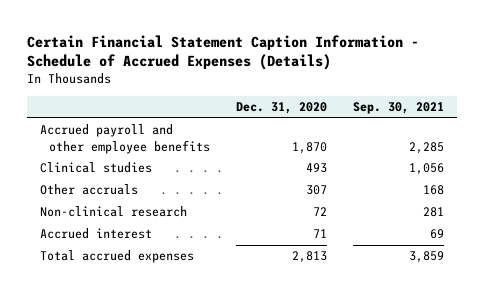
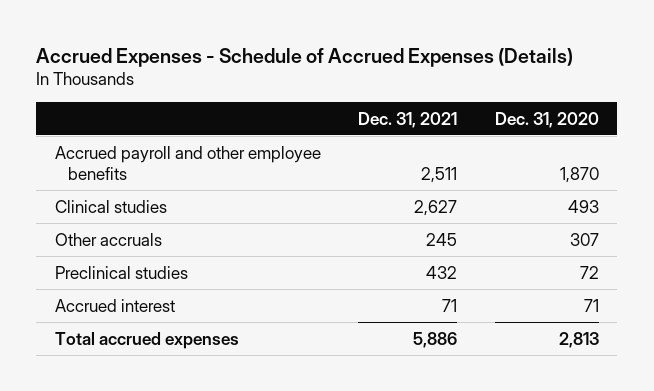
- Certain Financial Statement Caption Information - Schedule of Accrued Expenses (Details)
+ Accrued Expenses - Schedule of Accrued Expenses (Details)
- | Dec. 31, 2020 | Sep. 30, 2021
+ | Dec. 31, 2021 | Dec. 31, 2020
- Non-clinical research | 72 | 281
+ Preclinical studies | 432 | 72

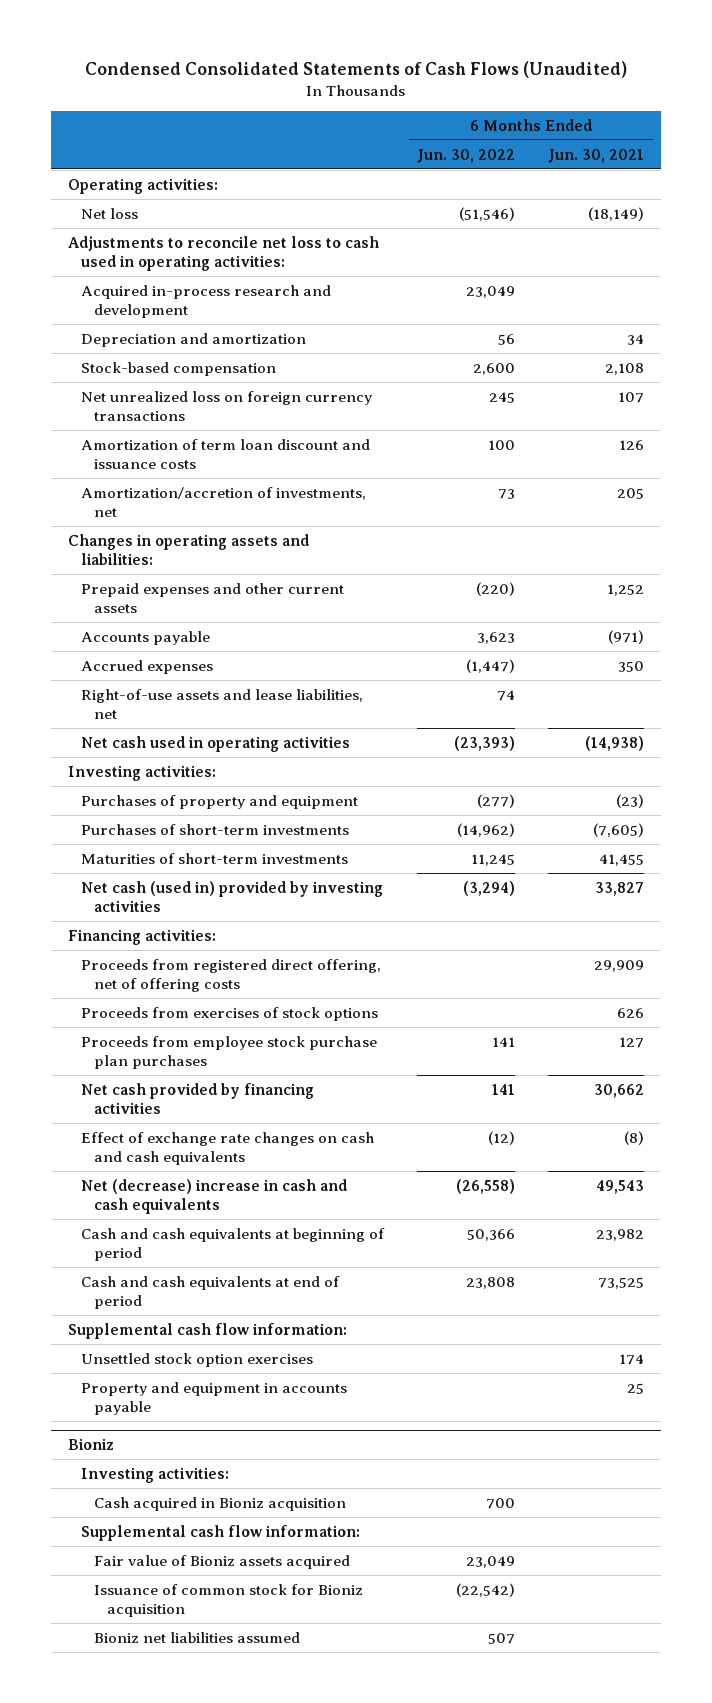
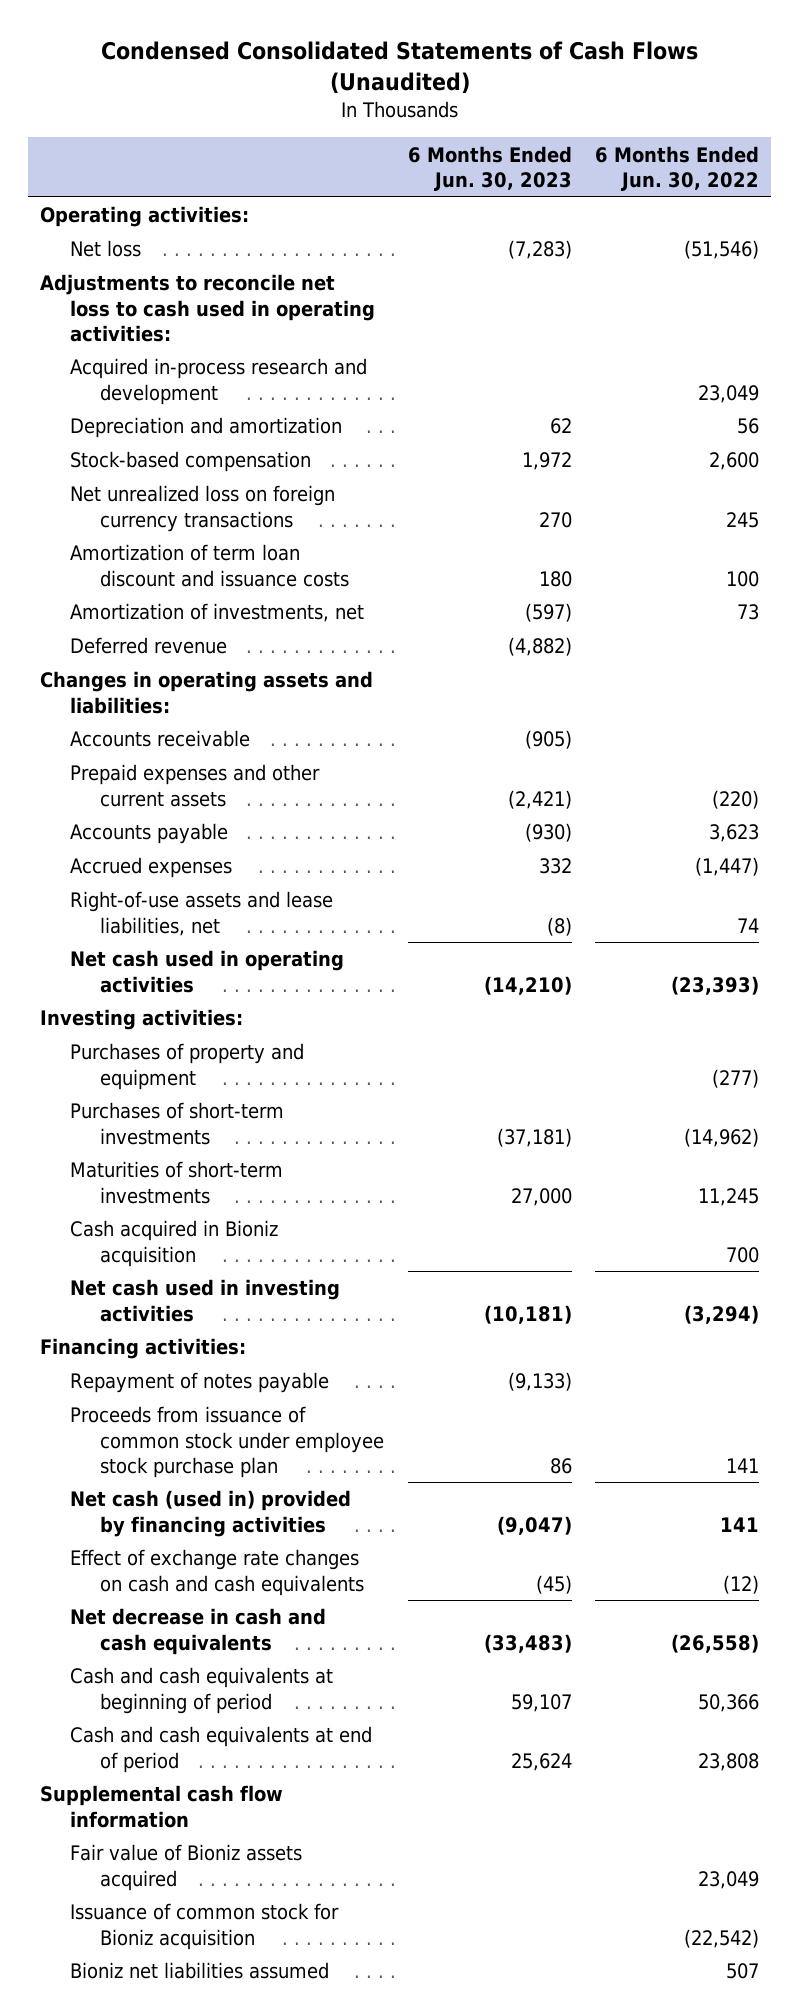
- | 6 Months Ended Jun. 30, 2022 | 6 Months Ended Jun. 30, 2021
+ | 6 Months Ended Jun. 30, 2023 | 6 Months Ended Jun. 30, 2022
- Amortization/accretion of investments, net | 73 | 205
+ Amortization of investments, net | (597) | 73
+ Deferred revenue | (4,882) |
+ Accounts receivable | (905) |
- Net cash (used in) provided by investing activities | (3,294) | 33,827
+ Cash acquired in Bioniz acquisition | | 700
+ Net cash used in investing activities | (10,181) | (3,294)
- Proceeds from registered direct offering, net of offering costs | | 29,909
- Proceeds from exercises of stock options | | 626
- Proceeds from employee stock purchase plan purchases | 141 | 127
- Net cash provided by financing activities | 141 | 30,662
+ Repayment of notes payable | (9,133) |
+ Proceeds from issuance of common stock under employee stock purchase plan | 86 | 141
+ Net cash (used in) provided by financing activities | (9,047) | 141
- Net (decrease) increase in cash and cash equivalents | (26,558) | 49,543
+ Net decrease in cash and cash equivalents | (33,483) | (26,558)
- Supplemental cash flow information:
- Unsettled stock option exercises | | 174
- Property and equipment in accounts payable | | 25
- Bioniz
- Investing activities:
- Cash acquired in Bioniz acquisition | 700 |
- Supplemental cash flow information:
+ Supplemental cash flow information

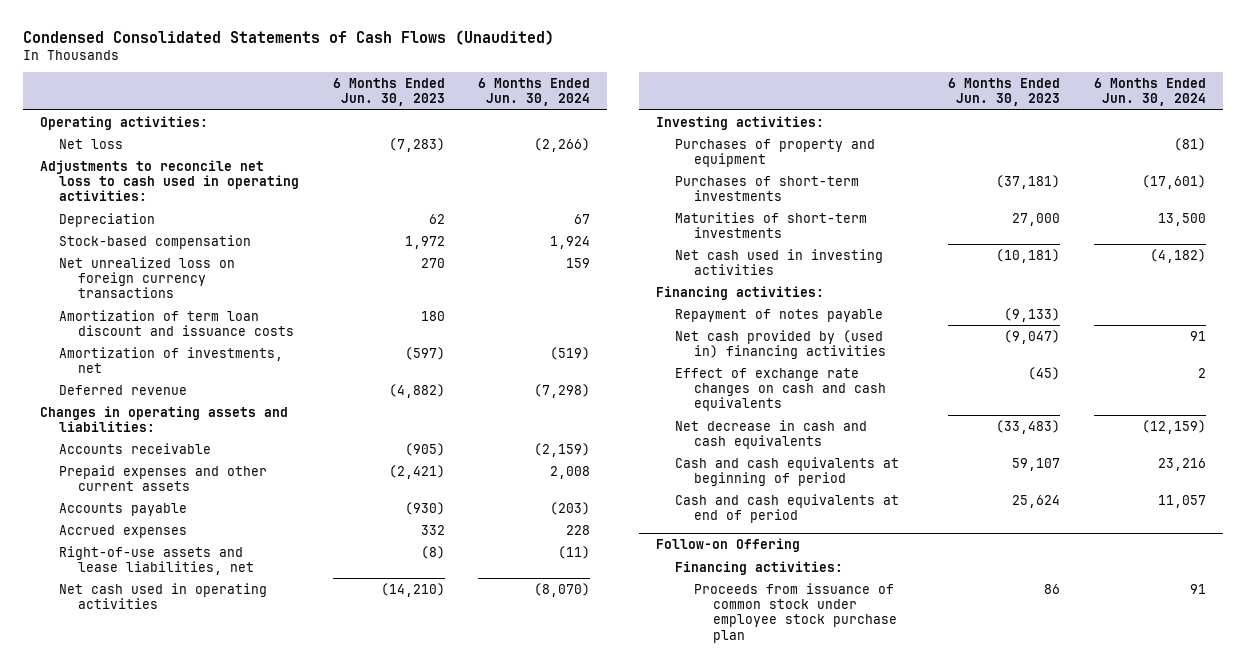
- | 6 Months Ended Jun. 30, 2023 | 6 Months Ended Jun. 30, 2022
+ | 6 Months Ended Jun. 30, 2023 | 6 Months Ended Jun. 30, 2024
- Acquired in-process research and development | | 23,049
- Depreciation and amortization | 62 | 56
+ Depreciation | 62 | 67
- Cash acquired in Bioniz acquisition | | 700
- Proceeds from issuance of common stock under employee stock purchase plan | 86 | 141
- Net cash (used in) provided by financing activities | (9,047) | 141
+ Net cash provided by (used in) financing activities | (9,047) | 91
- Supplemental cash flow information
- Fair value of Bioniz assets acquired | | 23,049
- Issuance of common stock for Bioniz acquisition | | (22,542)
- Bioniz net liabilities assumed | | 507
+ Follow-on Offering
+ Financing activities:
+ Proceeds from issuance of common stock under employee stock purchase plan | 86 | 91

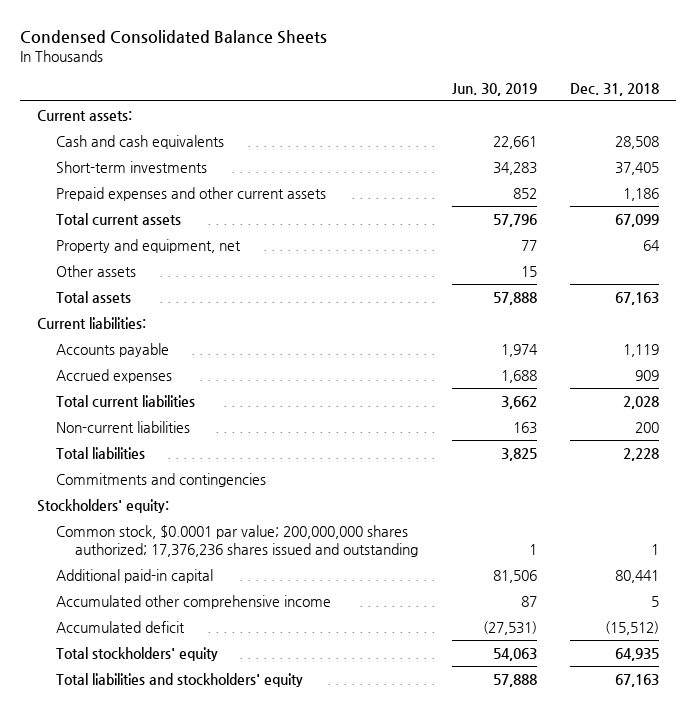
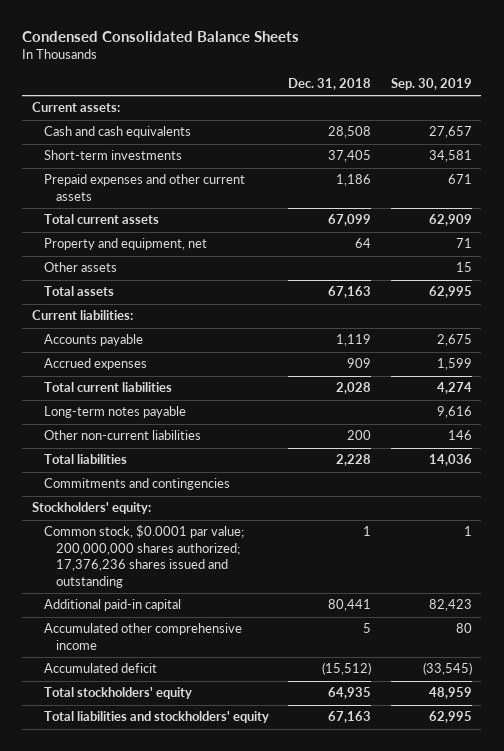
- | Jun. 30, 2019 | Dec. 31, 2018
+ | Dec. 31, 2018 | Sep. 30, 2019
- Non-current liabilities | 163 | 200
+ Long-term notes payable | | 9,616
+ Other non-current liabilities | 200 | 146

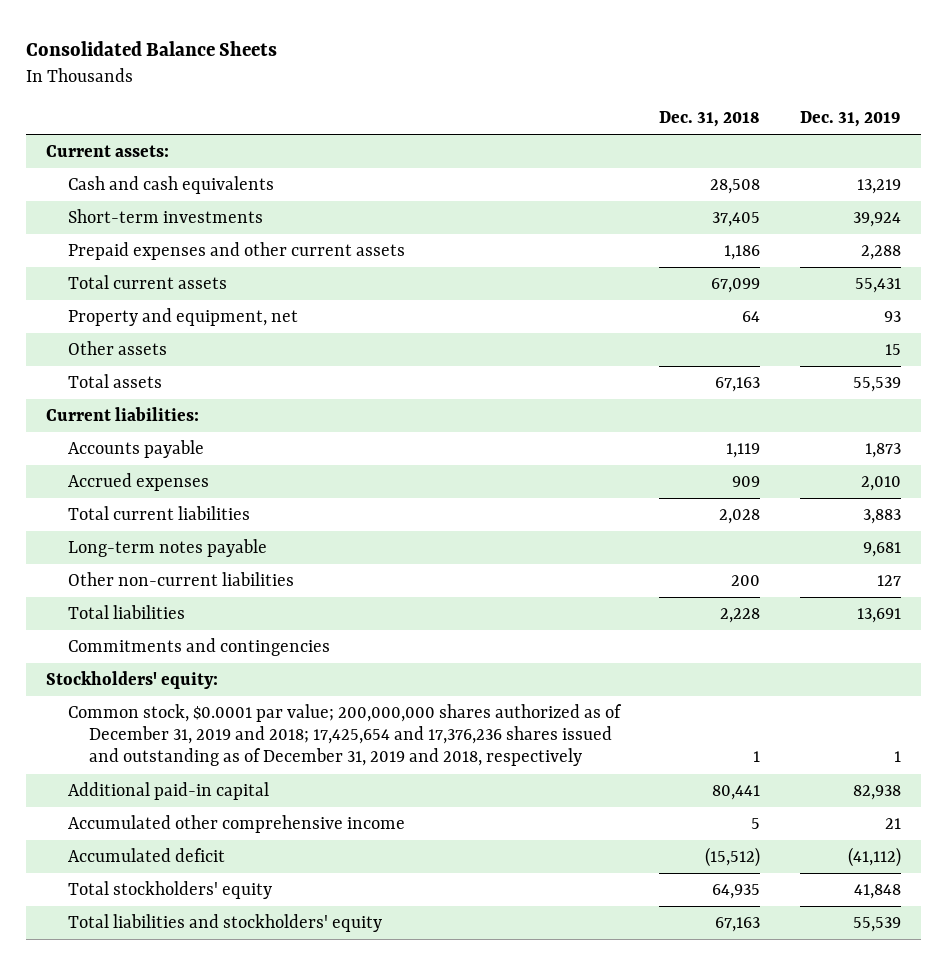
- Condensed Consolidated Balance Sheets
+ Consolidated Balance Sheets
- | Dec. 31, 2018 | Sep. 30, 2019
+ | Dec. 31, 2018 | Dec. 31, 2019
- Common stock, $0.0001 par value; 200,000,000 shares authorized; 17,376,236 shares issued and outstanding | 1 | 1
+ Common stock, $0.0001 par value; 200,000,000 shares authorized as of December 31, 2019 and 2018; 17,425,654 and 17,376,236 shares issued and outstanding as of December 31, 2019 and 2018, respectively | 1 | 1

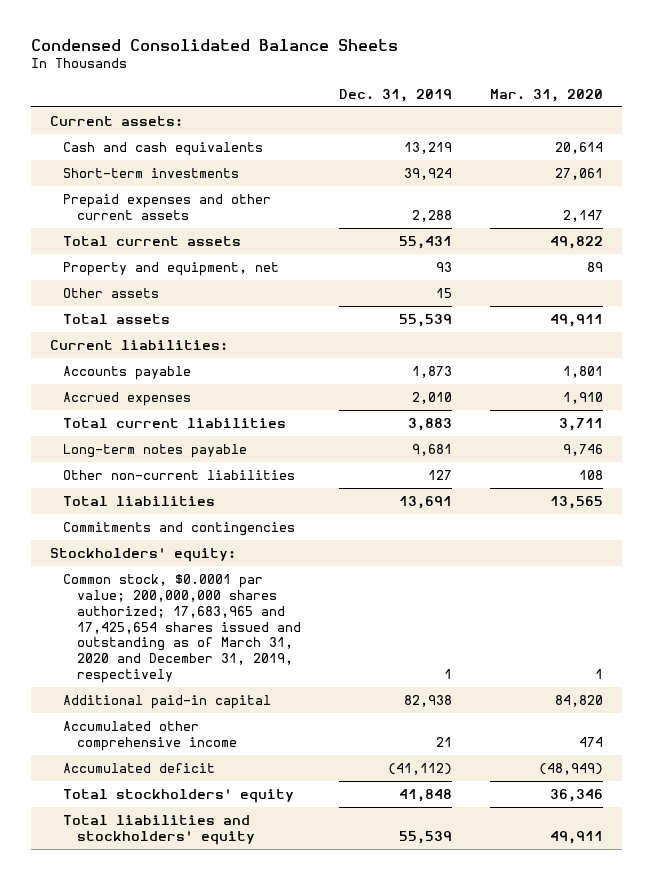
- Consolidated Balance Sheets
+ Condensed Consolidated Balance Sheets
- | Dec. 31, 2018 | Dec. 31, 2019
+ | Dec. 31, 2019 | Mar. 31, 2020
- Common stock, $0.0001 par value; 200,000,000 shares authorized as of December 31, 2019 and 2018; 17,425,654 and 17,376,236 shares issued and outstanding as of December 31, 2019 and 2018, respectively | 1 | 1
+ Common stock, $0.0001 par value; 200,000,000 shares authorized; 17,683,965 and 17,425,654 shares issued and outstanding as of March 31, 2020 and December 31, 2019, respectively | 1 | 1

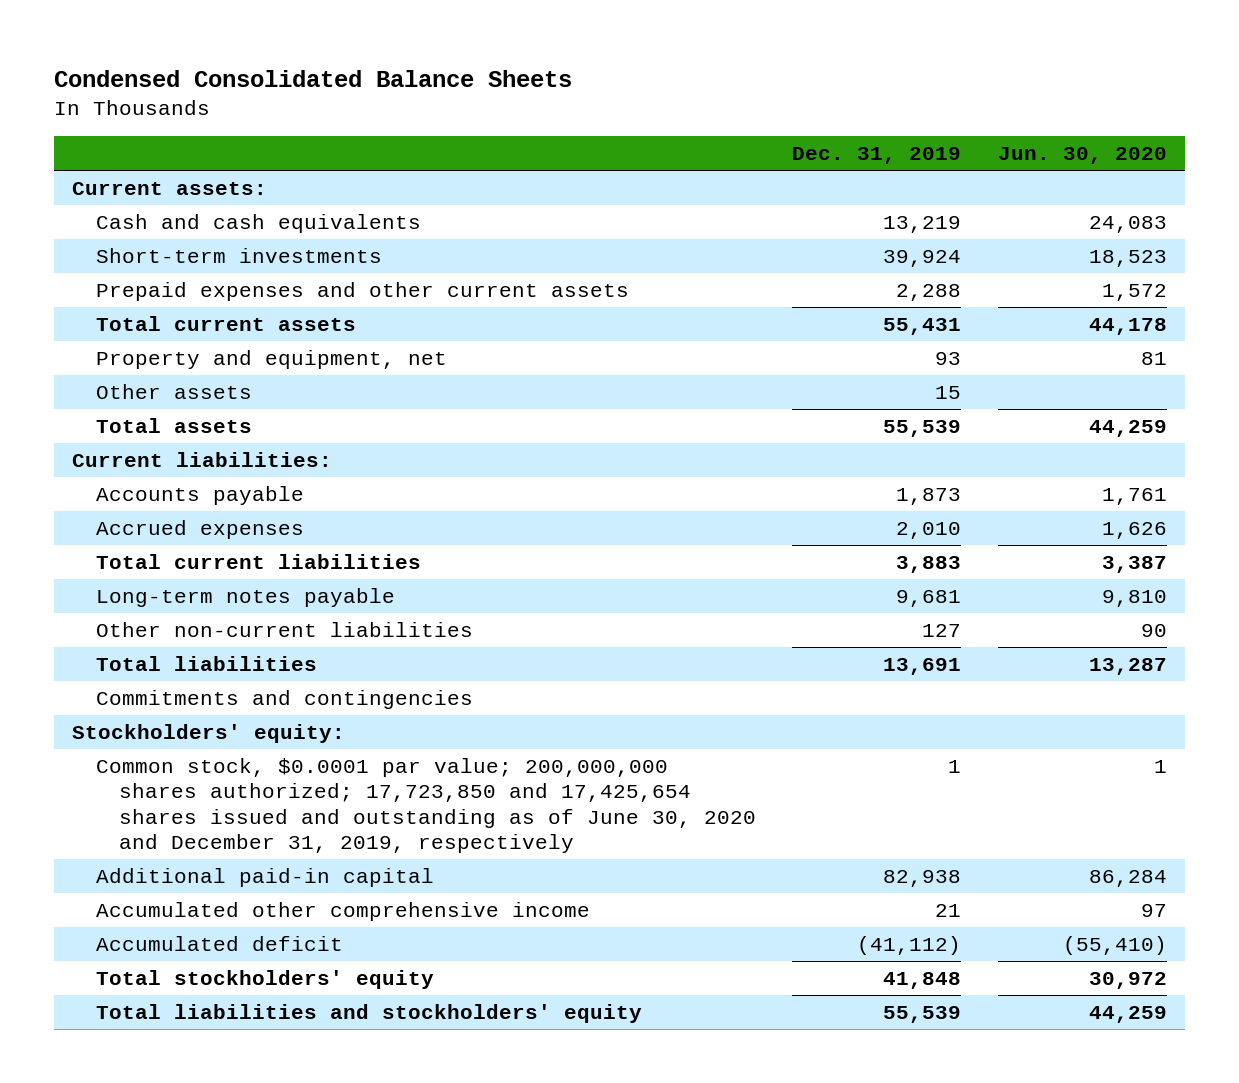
- | Dec. 31, 2019 | Mar. 31, 2020
+ | Dec. 31, 2019 | Jun. 30, 2020
- Common stock, $0.0001 par value; 200,000,000 shares authorized; 17,683,965 and 17,425,654 shares issued and outstanding as of March 31, 2020 and December 31, 2019, respectively | 1 | 1
+ Common stock, $0.0001 par value; 200,000,000 shares authorized; 17,723,850 and 17,425,654 shares issued and outstanding as of June 30, 2020 and December 31, 2019, respectively | 1 | 1

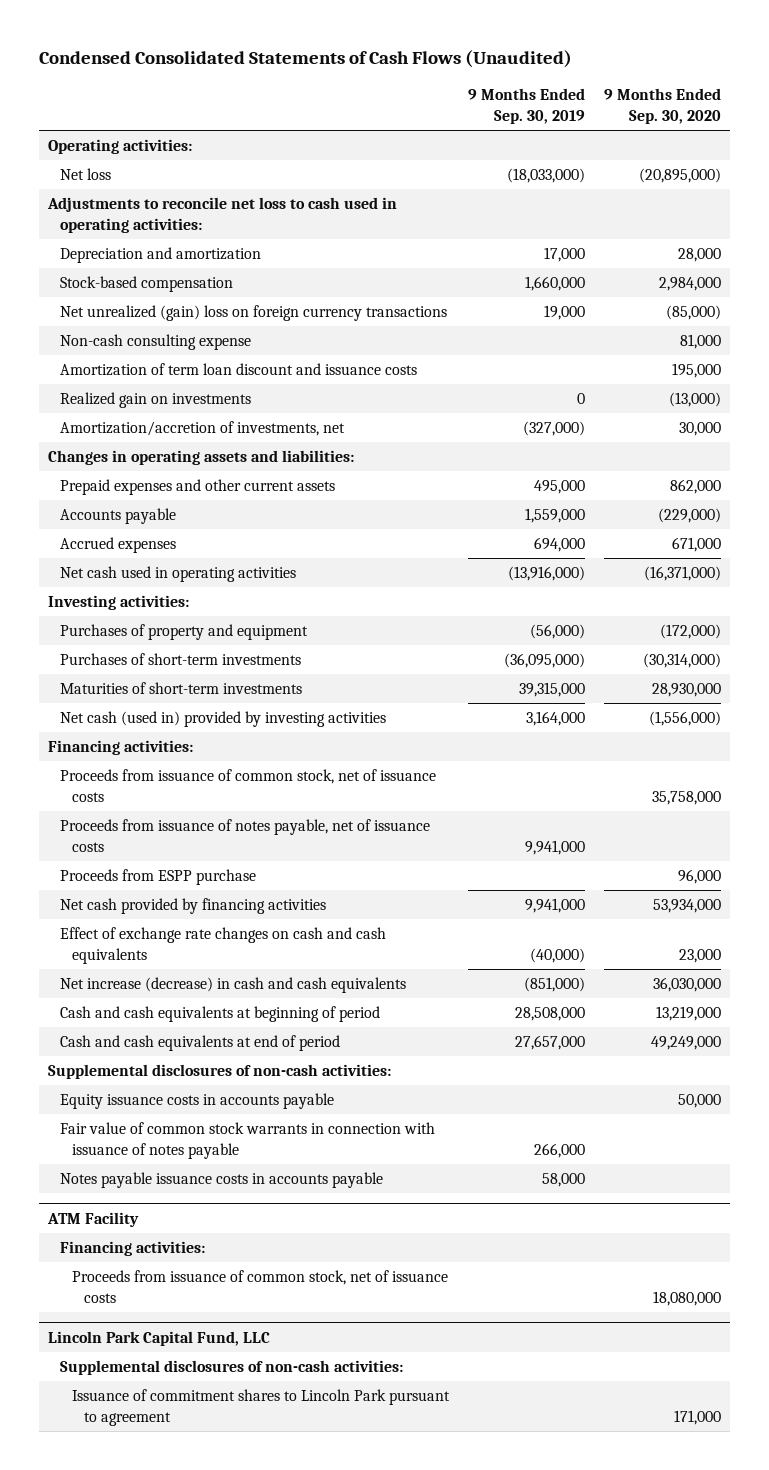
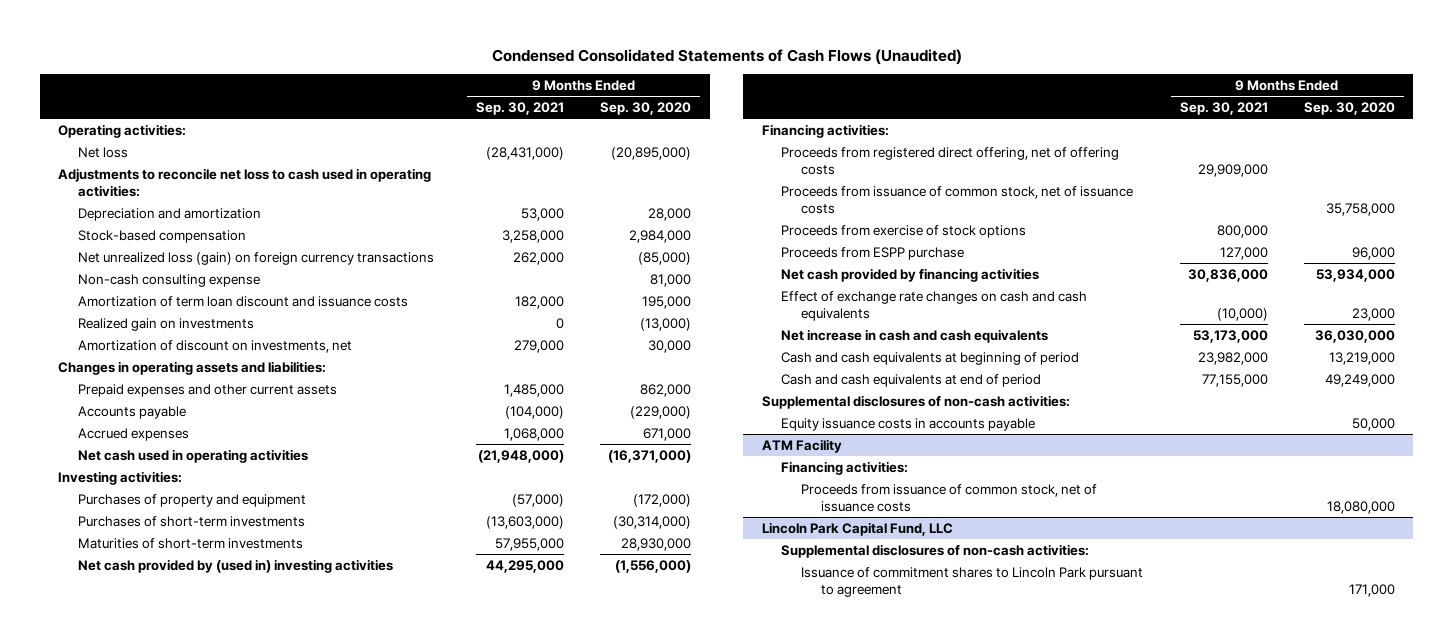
- | 9 Months Ended Sep. 30, 2019 | 9 Months Ended Sep. 30, 2020
+ | 9 Months Ended Sep. 30, 2021 | 9 Months Ended Sep. 30, 2020
- Net unrealized (gain) loss on foreign currency transactions | 19,000 | (85,000)
+ Net unrealized loss (gain) on foreign currency transactions | 262,000 | (85,000)
- Amortization/accretion of investments, net | (327,000) | 30,000
+ Amortization of discount on investments, net | 279,000 | 30,000
- Net cash (used in) provided by investing activities | 3,164,000 | (1,556,000)
+ Net cash provided by (used in) investing activities | 44,295,000 | (1,556,000)
+ Proceeds from registered direct offering, net of offering costs | 29,909,000 |
- Proceeds from issuance of notes payable, net of issuance costs | 9,941,000 |
+ Proceeds from exercise of stock options | 800,000 |
- Net increase (decrease) in cash and cash equivalents | (851,000) | 36,030,000
+ Net increase in cash and cash equivalents | 53,173,000 | 36,030,000
- Fair value of common stock warrants in connection with issuance of notes payable | 266,000 |
- Notes payable issuance costs in accounts payable | 58,000 |

